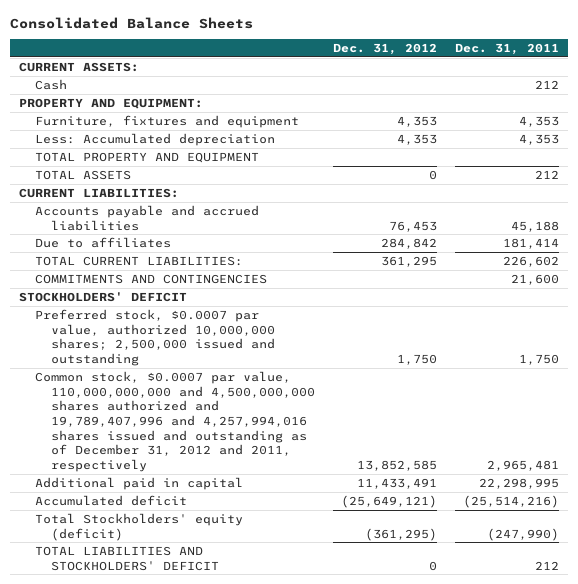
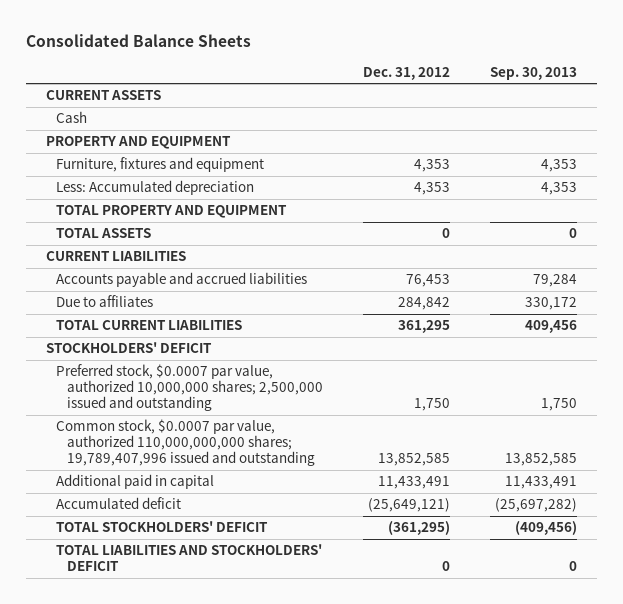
- | Dec. 31, 2012 | Dec. 31, 2011
+ | Dec. 31, 2012 | Sep. 30, 2013
- CURRENT ASSETS:
+ CURRENT ASSETS
- PROPERTY AND EQUIPMENT:
+ PROPERTY AND EQUIPMENT
- CURRENT LIABILITIES:
+ CURRENT LIABILITIES
- TOTAL CURRENT LIABILITIES: | 361,295 | 226,602
- COMMITMENTS AND CONTINGENCIES | | 21,600
+ TOTAL CURRENT LIABILITIES | 361,295 | 409,456
- Common stock, $0.0007 par value, 110,000,000,000 and 4,500,000,000 shares authorized and 19,789,407,996 and 4,257,994,016 shares issued and outstanding as of December 31, 2012 and 2011, respectively | 13,852,585 | 2,965,481
+ Common stock, $0.0007 par value, authorized 110,000,000,000 shares; 19,789,407,996 issued and outstanding | 13,852,585 | 13,852,585
- Total Stockholders' equity (deficit) | (361,295) | (247,990)
+ TOTAL STOCKHOLDERS' DEFICIT | (361,295) | (409,456)

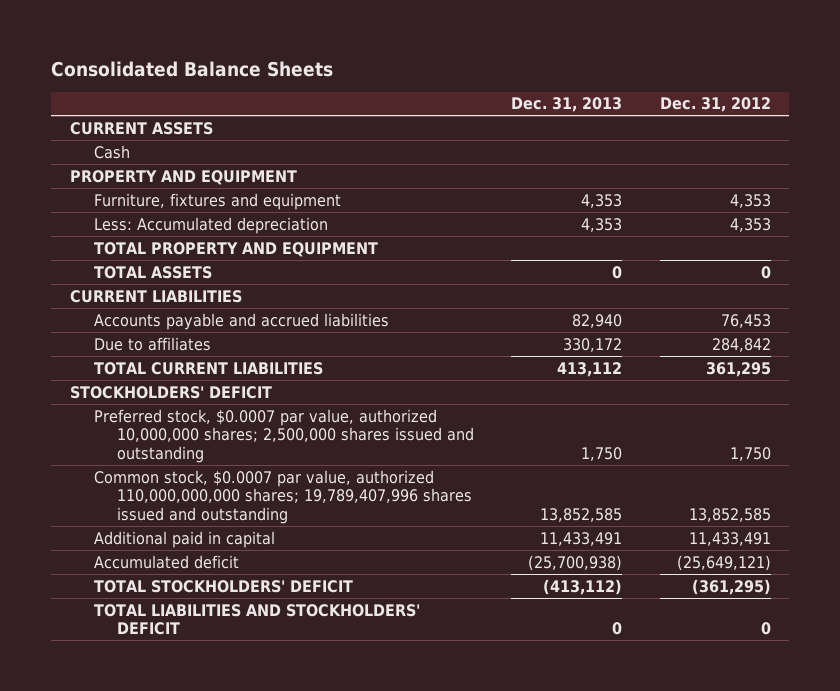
- | Dec. 31, 2012 | Sep. 30, 2013
+ | Dec. 31, 2013 | Dec. 31, 2012
- Preferred stock, $0.0007 par value, authorized 10,000,000 shares; 2,500,000 issued and outstanding | 1,750 | 1,750
- Common stock, $0.0007 par value, authorized 110,000,000,000 shares; 19,789,407,996 issued and outstanding | 13,852,585 | 13,852,585
+ Preferred stock, $0.0007 par value, authorized 10,000,000 shares; 2,500,000 shares issued and outstanding | 1,750 | 1,750
+ Common stock, $0.0007 par value, authorized 110,000,000,000 shares; 19,789,407,996 shares issued and outstanding | 13,852,585 | 13,852,585

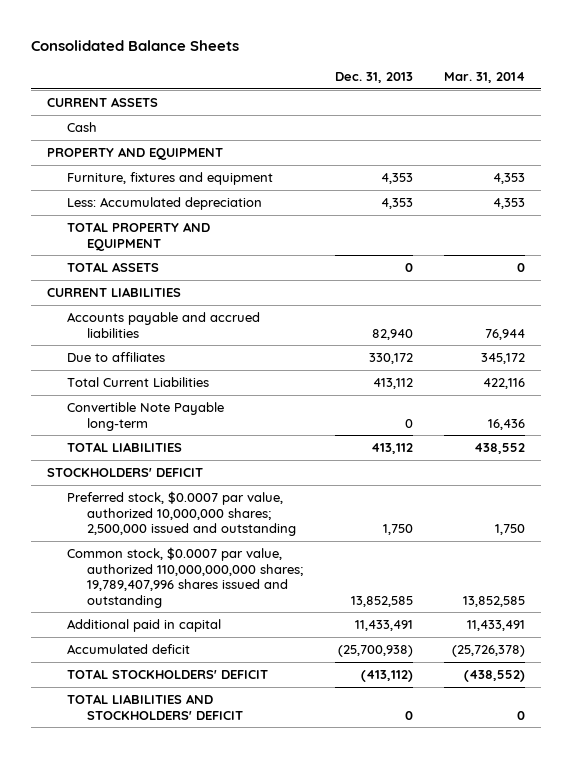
- | Dec. 31, 2013 | Dec. 31, 2012
+ | Dec. 31, 2013 | Mar. 31, 2014
- TOTAL CURRENT LIABILITIES | 413,112 | 361,295
+ Total Current Liabilities | 413,112 | 422,116
+ Convertible Note Payable long-term | 0 | 16,436
+ TOTAL LIABILITIES | 413,112 | 438,552
- Preferred stock, $0.0007 par value, authorized 10,000,000 shares; 2,500,000 shares issued and outstanding | 1,750 | 1,750
+ Preferred stock, $0.0007 par value, authorized 10,000,000 shares; 2,500,000 issued and outstanding | 1,750 | 1,750

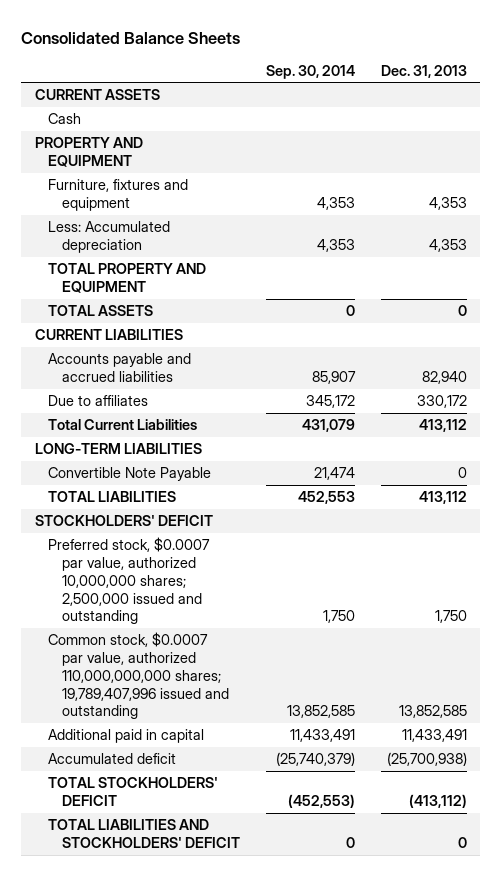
- | Dec. 31, 2013 | Mar. 31, 2014
+ | Sep. 30, 2014 | Dec. 31, 2013
- Convertible Note Payable long-term | 0 | 16,436
+ LONG-TERM LIABILITIES
+ Convertible Note Payable | 21,474 | 0
- Common stock, $0.0007 par value, authorized 110,000,000,000 shares; 19,789,407,996 shares issued and outstanding | 13,852,585 | 13,852,585
+ Common stock, $0.0007 par value, authorized 110,000,000,000 shares; 19,789,407,996 issued and outstanding | 13,852,585 | 13,852,585

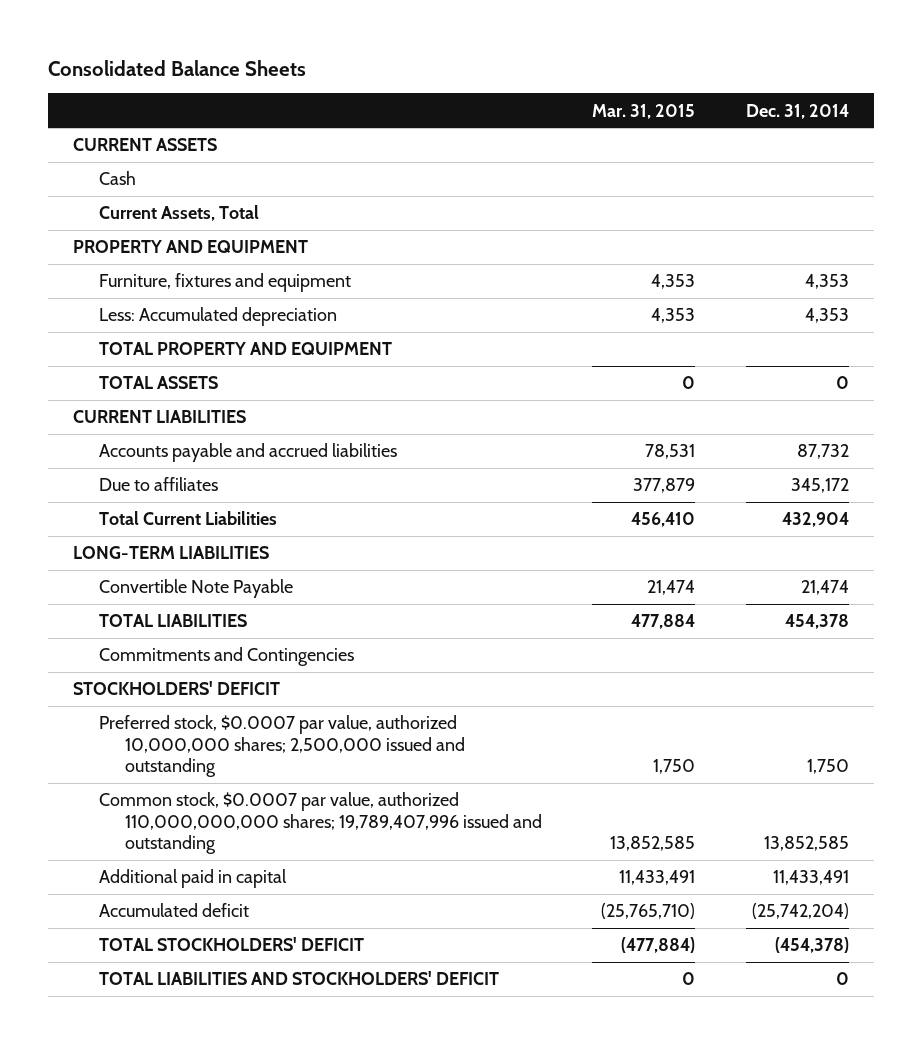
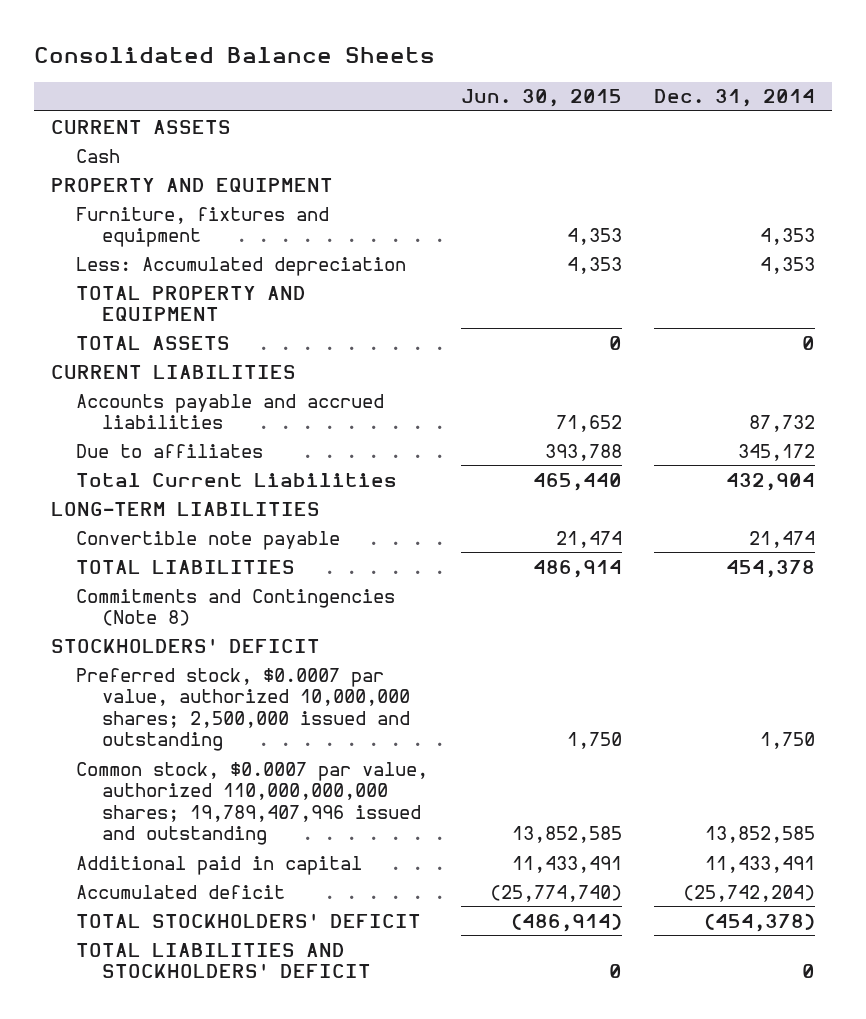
- | Mar. 31, 2015 | Dec. 31, 2014
+ | Jun. 30, 2015 | Dec. 31, 2014
- Current Assets, Total
- Convertible Note Payable | 21,474 | 21,474
+ Convertible note payable | 21,474 | 21,474
- Commitments and Contingencies
+ Commitments and Contingencies (Note 8)

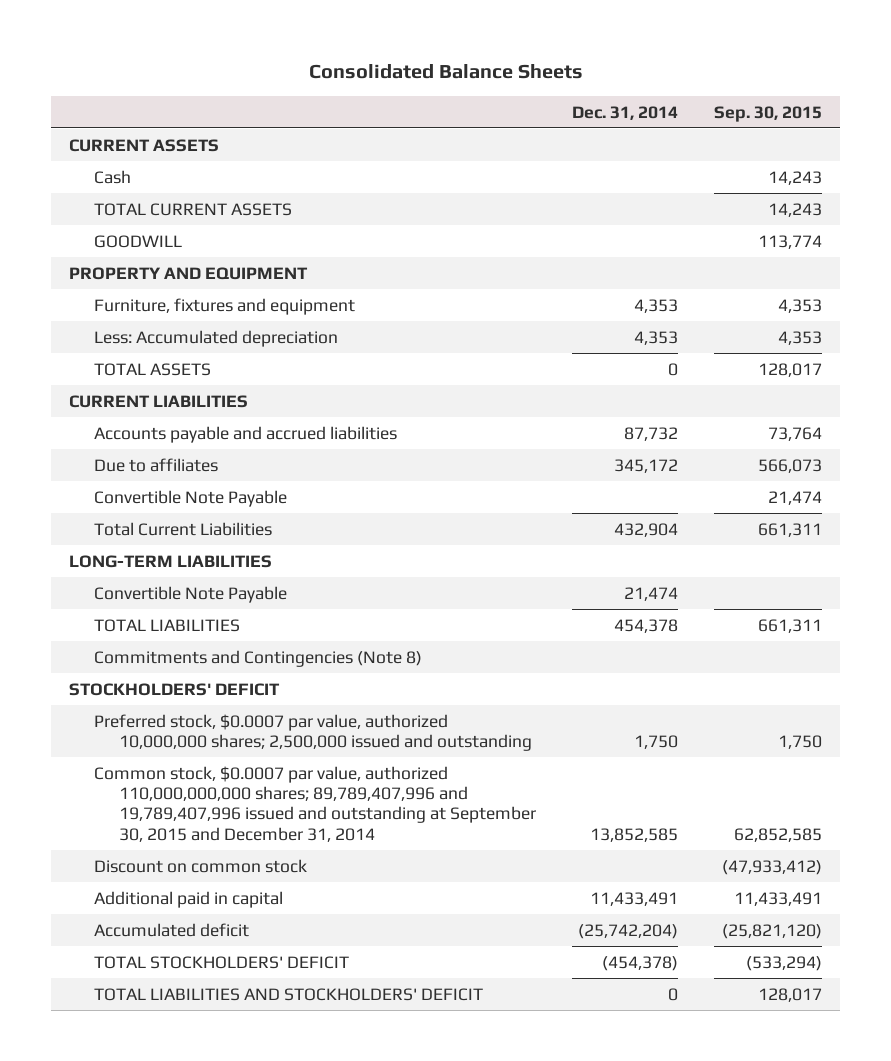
- | Jun. 30, 2015 | Dec. 31, 2014
+ | Dec. 31, 2014 | Sep. 30, 2015
+ TOTAL CURRENT ASSETS | | 14,243
+ GOODWILL | | 113,774
- TOTAL PROPERTY AND EQUIPMENT
+ Convertible Note Payable | | 21,474
- Convertible note payable | 21,474 | 21,474
+ Convertible Note Payable | 21,474 |
- Common stock, $0.0007 par value, authorized 110,000,000,000 shares; 19,789,407,996 issued and outstanding | 13,852,585 | 13,852,585
+ Common stock, $0.0007 par value, authorized 110,000,000,000 shares; 89,789,407,996 and 19,789,407,996 issued and outstanding at September 30, 2015 and December 31, 2014 | 13,852,585 | 62,852,585
+ Discount on common stock | | (47,933,412)

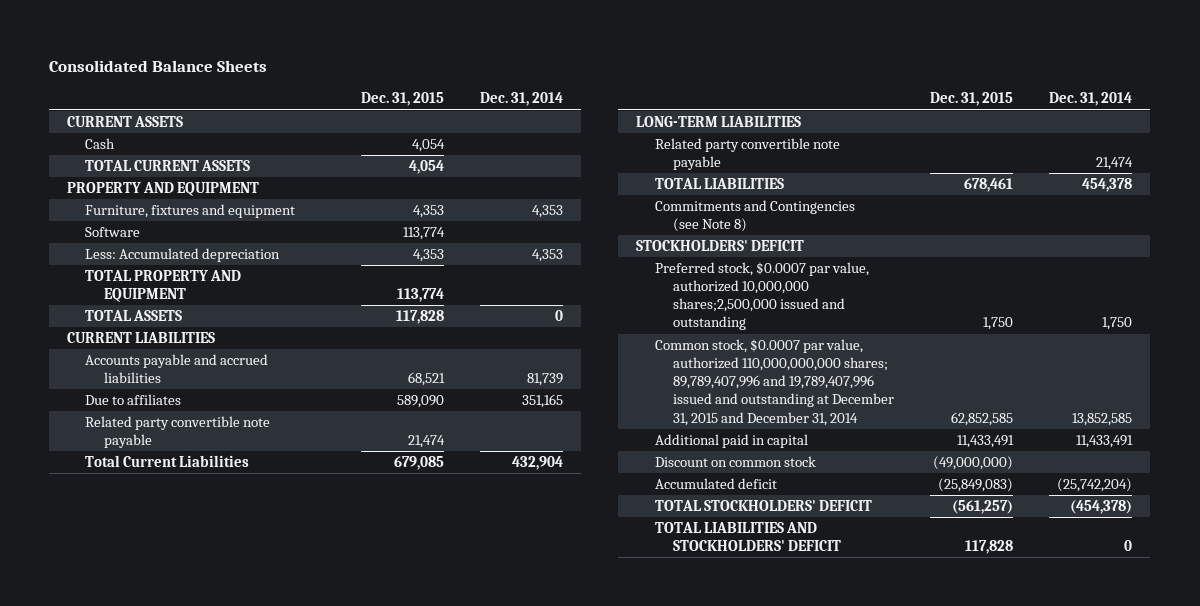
- | Dec. 31, 2014 | Sep. 30, 2015
+ | Dec. 31, 2015 | Dec. 31, 2014
- GOODWILL | | 113,774
+ Software | 113,774 |
+ TOTAL PROPERTY AND EQUIPMENT | 113,774 |
- Accounts payable and accrued liabilities | 87,732 | 73,764
- Due to affiliates | 345,172 | 566,073
- Convertible Note Payable | | 21,474
+ Accounts payable and accrued liabilities | 68,521 | 81,739
+ Due to affiliates | 589,090 | 351,165
+ Related party convertible note payable | 21,474 |
- Convertible Note Payable | 21,474 |
+ Related party convertible note payable | | 21,474
- Commitments and Contingencies (Note 8)
+ Commitments and Contingencies (see Note 8)
- Preferred stock, $0.0007 par value, authorized 10,000,000 shares; 2,500,000 issued and outstanding | 1,750 | 1,750
- Common stock, $0.0007 par value, authorized 110,000,000,000 shares; 89,789,407,996 and 19,789,407,996 issued and outstanding at September 30, 2015 and December 31, 2014 | 13,852,585 | 62,852,585
+ Preferred stock, $0.0007 par value, authorized 10,000,000 shares;2,500,000 issued and outstanding | 1,750 | 1,750
+ Common stock, $0.0007 par value, authorized 110,000,000,000 shares; 89,789,407,996 and 19,789,407,996 issued and outstanding at December 31, 2015 and December 31, 2014 | 62,852,585 | 13,852,585
moved down: Discount on common stock | (49,000,000) |

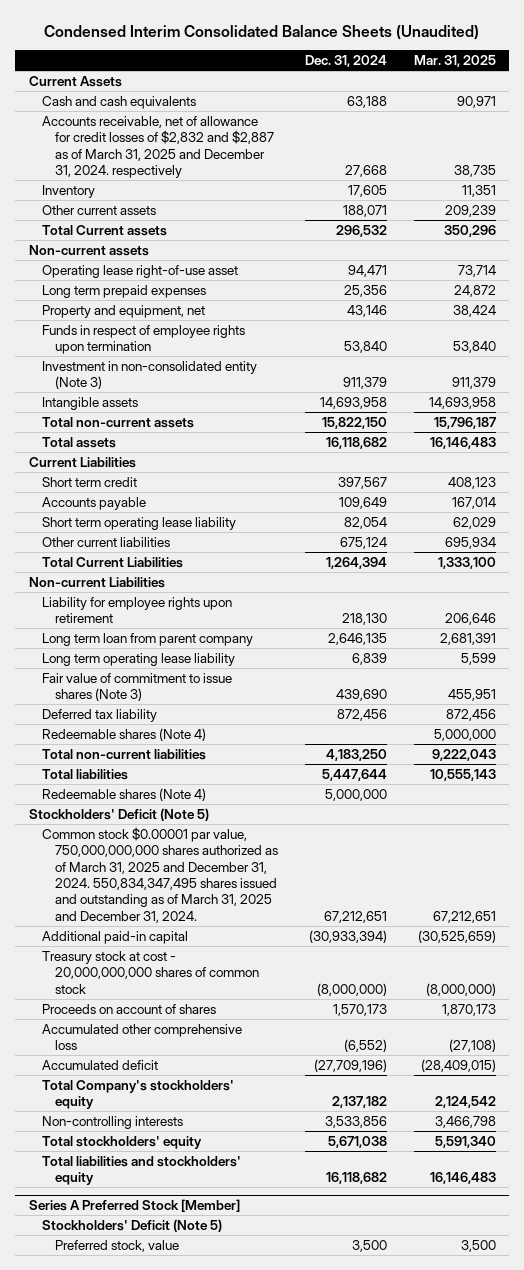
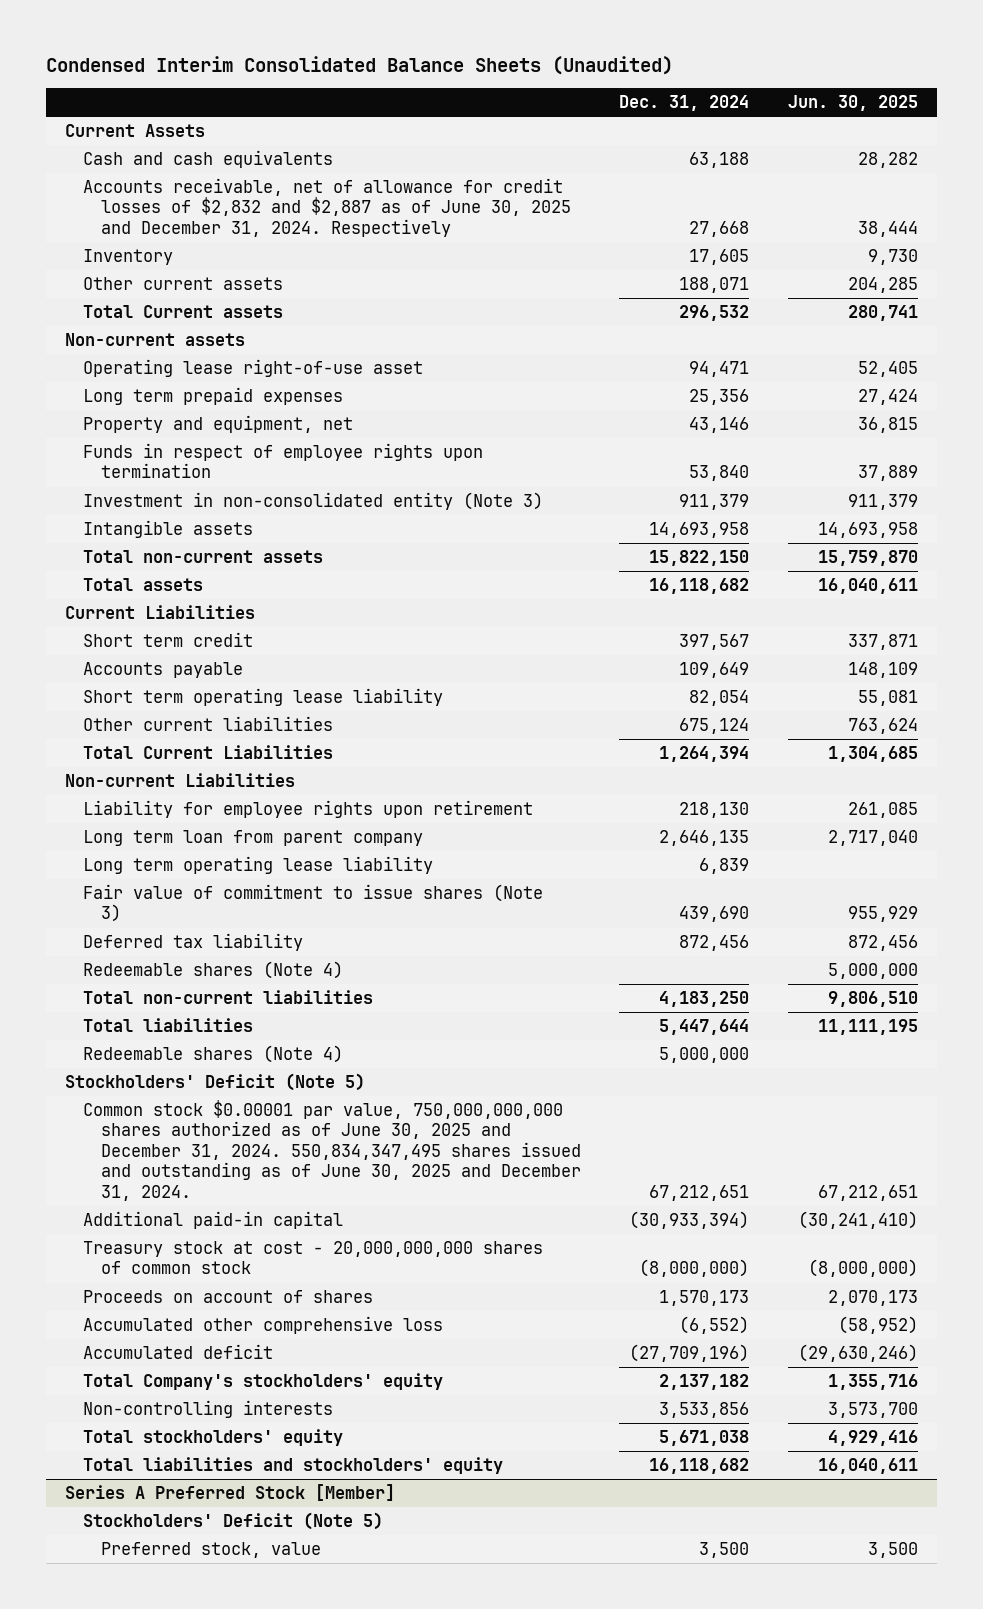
- | Dec. 31, 2024 | Mar. 31, 2025
+ | Dec. 31, 2024 | Jun. 30, 2025
- Accounts receivable, net of allowance for credit losses of $2,832 and $2,887 as of March 31, 2025 and December 31, 2024. respectively | 27,668 | 38,735
+ Accounts receivable, net of allowance for credit losses of $2,832 and $2,887 as of June 30, 2025 and December 31, 2024. Respectively | 27,668 | 38,444
- Common stock $0.00001 par value, 750,000,000,000 shares authorized as of March 31, 2025 and December 31, 2024. 550,834,347,495 shares issued and outstanding as of March 31, 2025 and December 31, 2024. | 67,212,651 | 67,212,651
+ Common stock $0.00001 par value, 750,000,000,000 shares authorized as of June 30, 2025 and December 31, 2024. 550,834,347,495 shares issued and outstanding as of June 30, 2025 and December 31, 2024. | 67,212,651 | 67,212,651

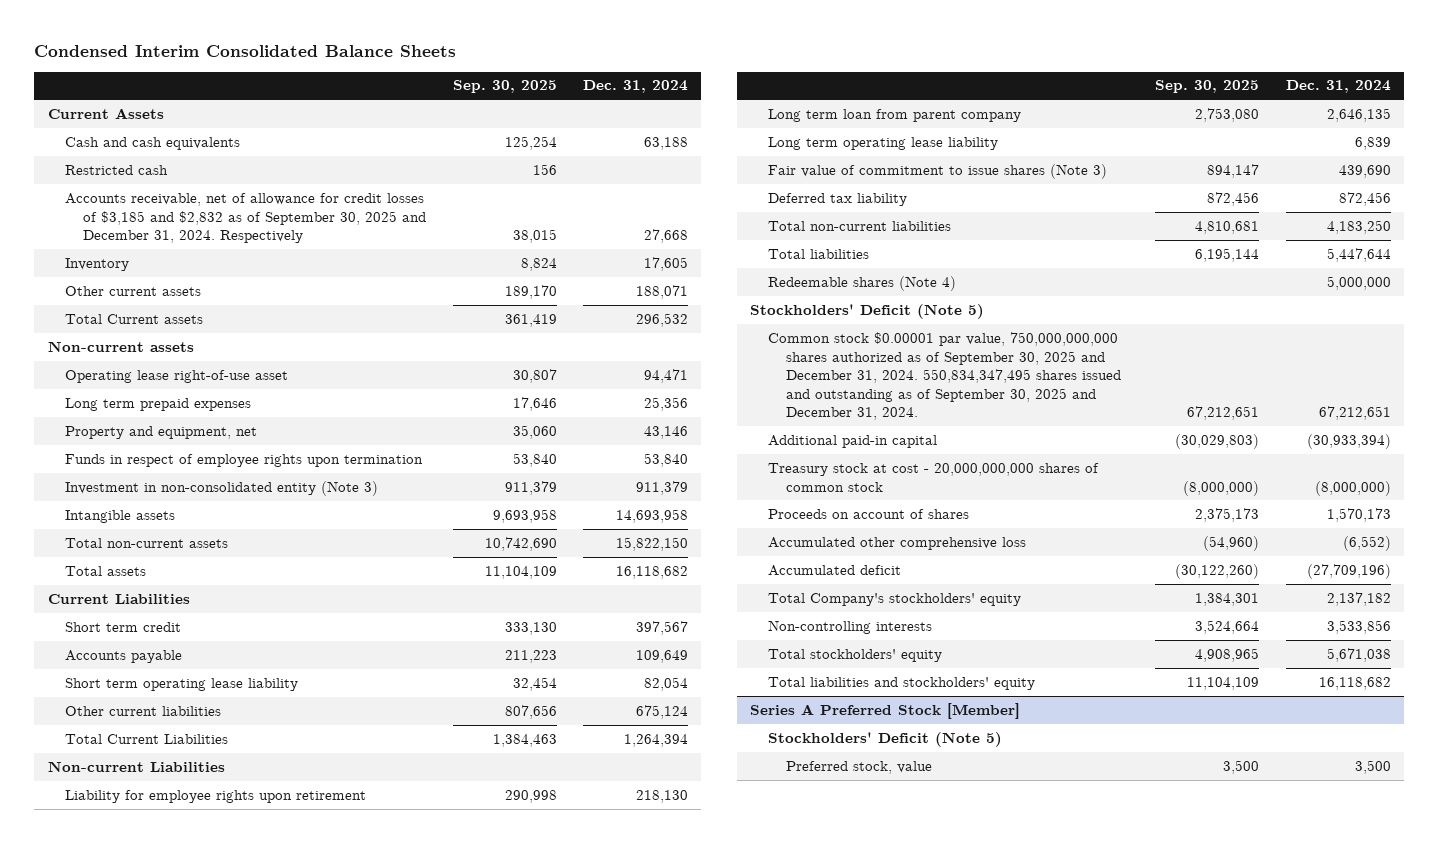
- Condensed Interim Consolidated Balance Sheets (Unaudited)
+ Condensed Interim Consolidated Balance Sheets
- | Dec. 31, 2024 | Jun. 30, 2025
+ | Sep. 30, 2025 | Dec. 31, 2024
- Accounts receivable, net of allowance for credit losses of $2,832 and $2,887 as of June 30, 2025 and December 31, 2024. Respectively | 27,668 | 38,444
+ Restricted cash | 156 |
+ Accounts receivable, net of allowance for credit losses of $3,185 and $2,832 as of September 30, 2025 and December 31, 2024. Respectively | 38,015 | 27,668
- Redeemable shares (Note 4) | | 5,000,000
- Common stock $0.00001 par value, 750,000,000,000 shares authorized as of June 30, 2025 and December 31, 2024. 550,834,347,495 shares issued and outstanding as of June 30, 2025 and December 31, 2024. | 67,212,651 | 67,212,651
+ Common stock $0.00001 par value, 750,000,000,000 shares authorized as of September 30, 2025 and December 31, 2024. 550,834,347,495 shares issued and outstanding as of September 30, 2025 and December 31, 2024. | 67,212,651 | 67,212,651

